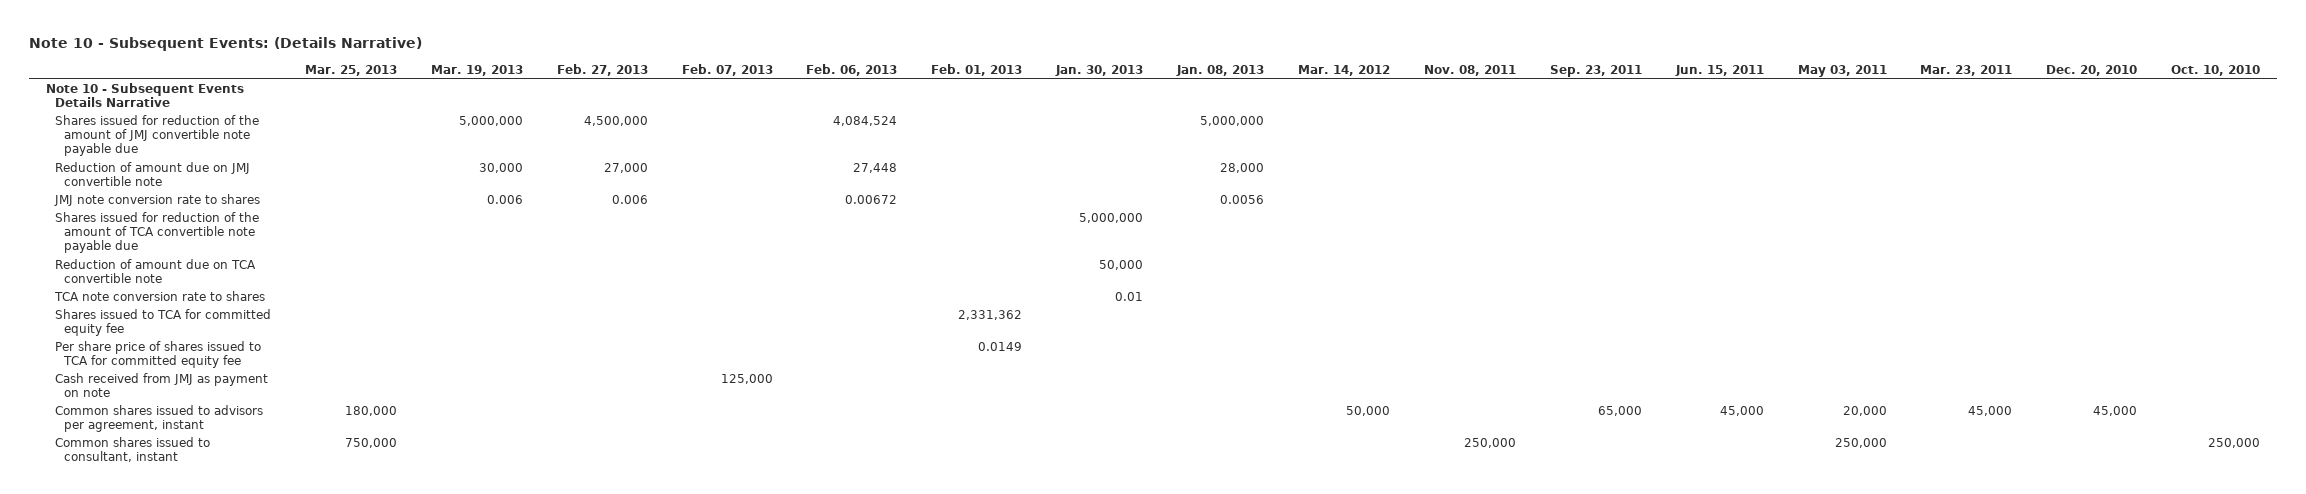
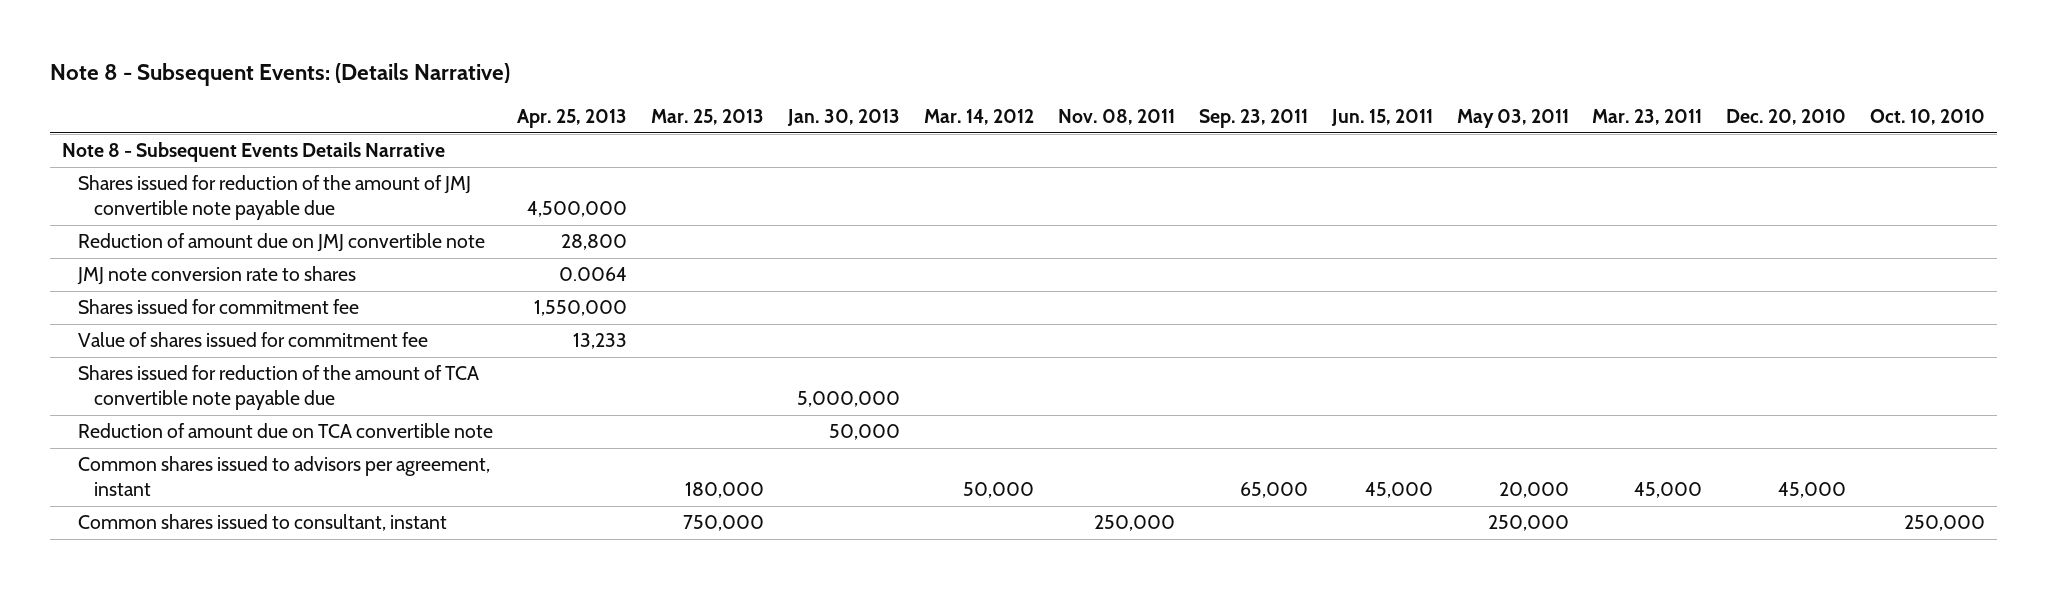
- Note 10 - Subsequent Events: (Details Narrative)
+ Note 8 - Subsequent Events: (Details Narrative)
- | Mar. 25, 2013 | Mar. 19, 2013 | Feb. 27, 2013 | Feb. 07, 2013 | Feb. 06, 2013 | Feb. 01, 2013 | Jan. 30, 2013 | Jan. 08, 2013 | Mar. 14, 2012 | Nov. 08, 2011 | Sep. 23, 2011 | Jun. 15, 2011 | May 03, 2011 | Mar. 23, 2011 | Dec. 20, 2010 | Oct. 10, 2010
+ | Apr. 25, 2013 | Mar. 25, 2013 | Jan. 30, 2013 | Mar. 14, 2012 | Nov. 08, 2011 | Sep. 23, 2011 | Jun. 15, 2011 | May 03, 2011 | Mar. 23, 2011 | Dec. 20, 2010 | Oct. 10, 2010
- Note 10 - Subsequent Events Details Narrative
+ Note 8 - Subsequent Events Details Narrative
+ Shares issued for commitment fee | 1,550,000 | | | | | | | | | |
+ Value of shares issued for commitment fee | 13,233 | | | | | | | | | |
- TCA note conversion rate to shares | | | | | | | 0.01 | | | | | | | | |
- Shares issued to TCA for committed equity fee | | | | | | 2,331,362 | | | | | | | | | |
- Per share price of shares issued to TCA for committed equity fee | | | | | | 0.0149 | | | | | | | | | |
- Cash received from JMJ as payment on note | | | | 125,000 | | | | | | | | | | | |

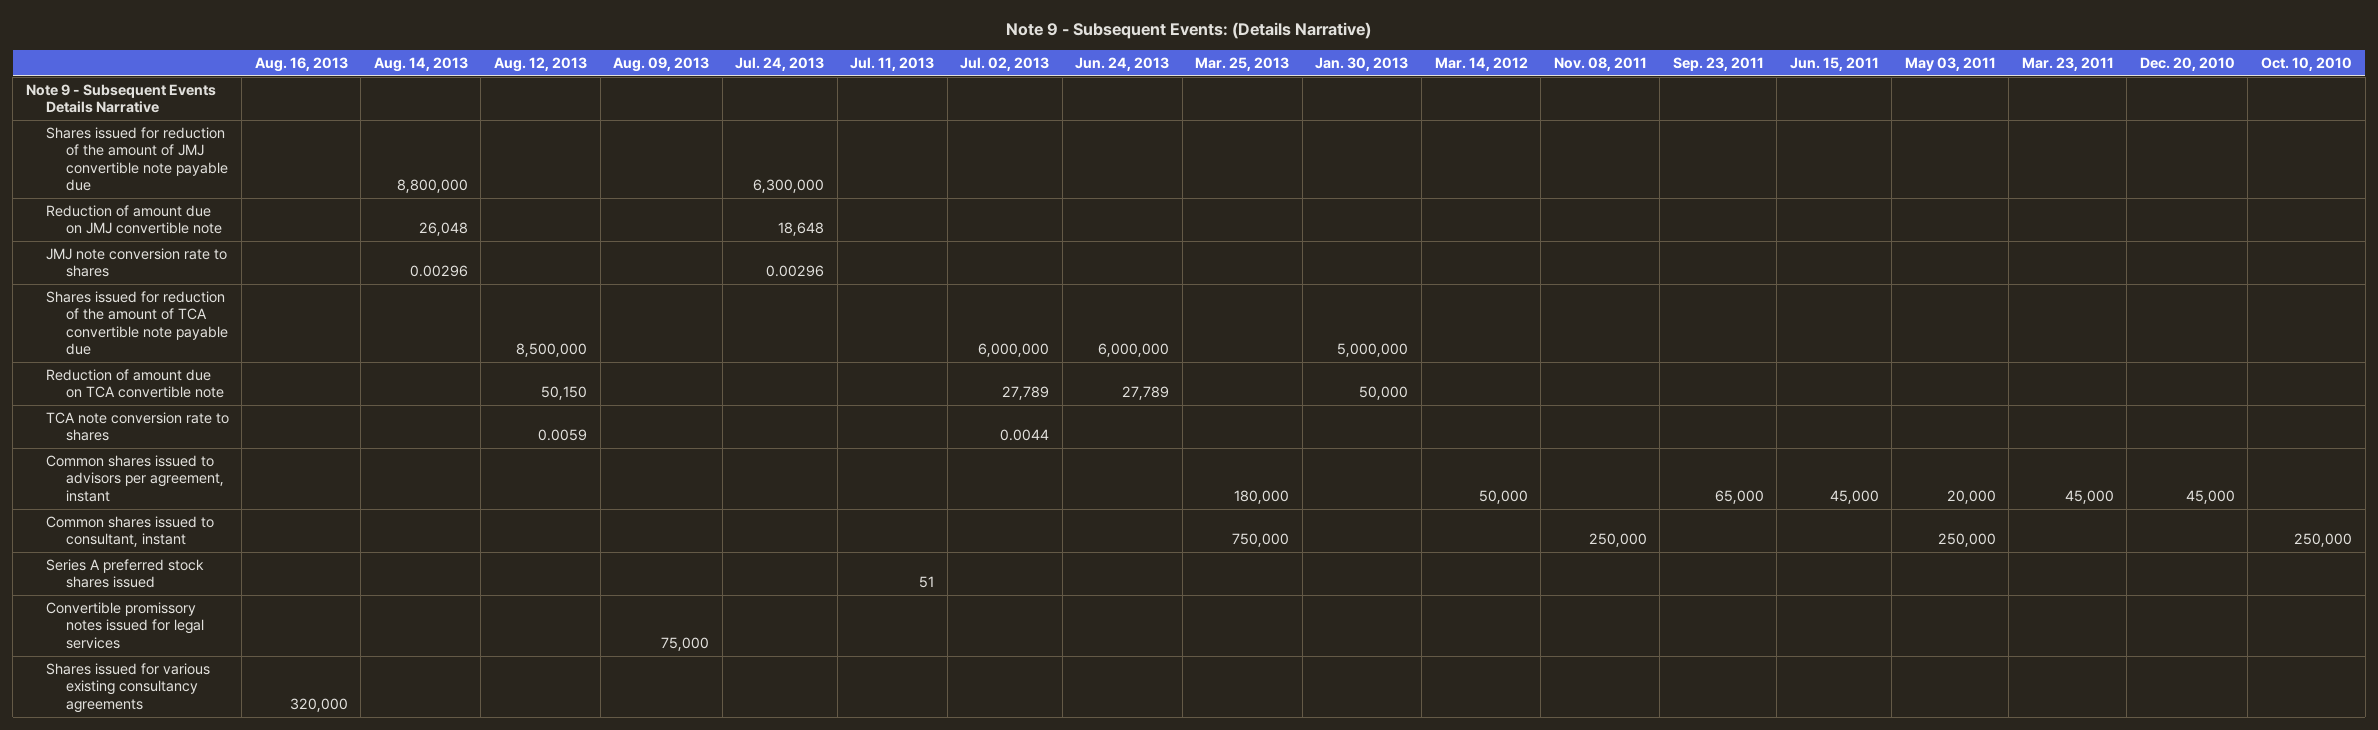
- Note 8 - Subsequent Events: (Details Narrative)
+ Note 9 - Subsequent Events: (Details Narrative)
- | Apr. 25, 2013 | Mar. 25, 2013 | Jan. 30, 2013 | Mar. 14, 2012 | Nov. 08, 2011 | Sep. 23, 2011 | Jun. 15, 2011 | May 03, 2011 | Mar. 23, 2011 | Dec. 20, 2010 | Oct. 10, 2010
+ | Aug. 16, 2013 | Aug. 14, 2013 | Aug. 12, 2013 | Aug. 09, 2013 | Jul. 24, 2013 | Jul. 11, 2013 | Jul. 02, 2013 | Jun. 24, 2013 | Mar. 25, 2013 | Jan. 30, 2013 | Mar. 14, 2012 | Nov. 08, 2011 | Sep. 23, 2011 | Jun. 15, 2011 | May 03, 2011 | Mar. 23, 2011 | Dec. 20, 2010 | Oct. 10, 2010
- Note 8 - Subsequent Events Details Narrative
+ Note 9 - Subsequent Events Details Narrative
- Shares issued for commitment fee | 1,550,000 | | | | | | | | | |
- Value of shares issued for commitment fee | 13,233 | | | | | | | | | |
+ TCA note conversion rate to shares | | | 0.0059 | | | | 0.0044 | | | | | | | | | | |
+ Series A preferred stock shares issued | | | | | | 51 | | | | | | | | | | | |
+ Convertible promissory notes issued for legal services | | | | 75,000 | | | | | | | | | | | | | |
+ Shares issued for various existing consultancy agreements | 320,000 | | | | | | | | | | | | | | | | |

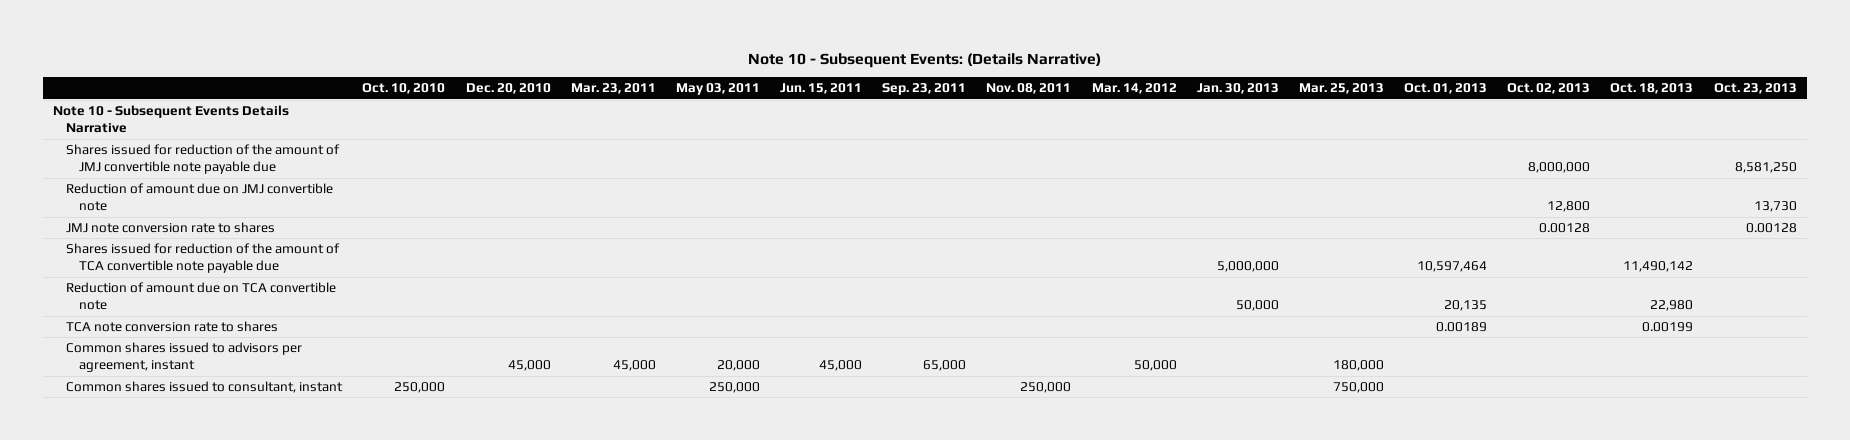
- Note 9 - Subsequent Events: (Details Narrative)
+ Note 10 - Subsequent Events: (Details Narrative)
- | Aug. 16, 2013 | Aug. 14, 2013 | Aug. 12, 2013 | Aug. 09, 2013 | Jul. 24, 2013 | Jul. 11, 2013 | Jul. 02, 2013 | Jun. 24, 2013 | Mar. 25, 2013 | Jan. 30, 2013 | Mar. 14, 2012 | Nov. 08, 2011 | Sep. 23, 2011 | Jun. 15, 2011 | May 03, 2011 | Mar. 23, 2011 | Dec. 20, 2010 | Oct. 10, 2010
+ | Oct. 10, 2010 | Dec. 20, 2010 | Mar. 23, 2011 | May 03, 2011 | Jun. 15, 2011 | Sep. 23, 2011 | Nov. 08, 2011 | Mar. 14, 2012 | Jan. 30, 2013 | Mar. 25, 2013 | Oct. 01, 2013 | Oct. 02, 2013 | Oct. 18, 2013 | Oct. 23, 2013
- Note 9 - Subsequent Events Details Narrative
+ Note 10 - Subsequent Events Details Narrative
- Series A preferred stock shares issued | | | | | | 51 | | | | | | | | | | | |
- Convertible promissory notes issued for legal services | | | | 75,000 | | | | | | | | | | | | | |
- Shares issued for various existing consultancy agreements | 320,000 | | | | | | | | | | | | | | | | |

